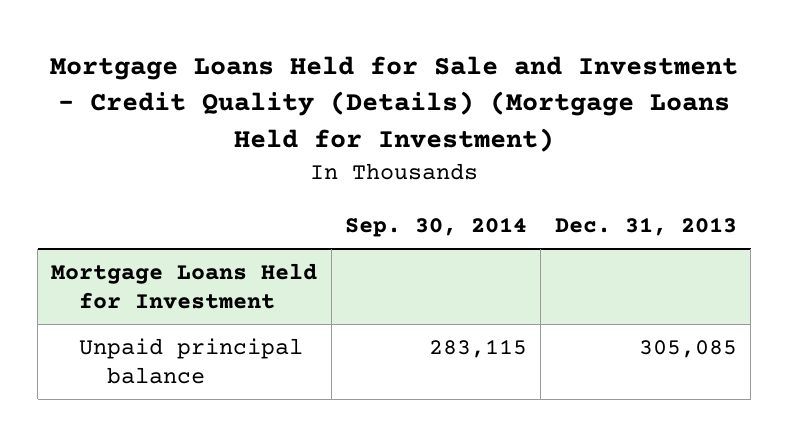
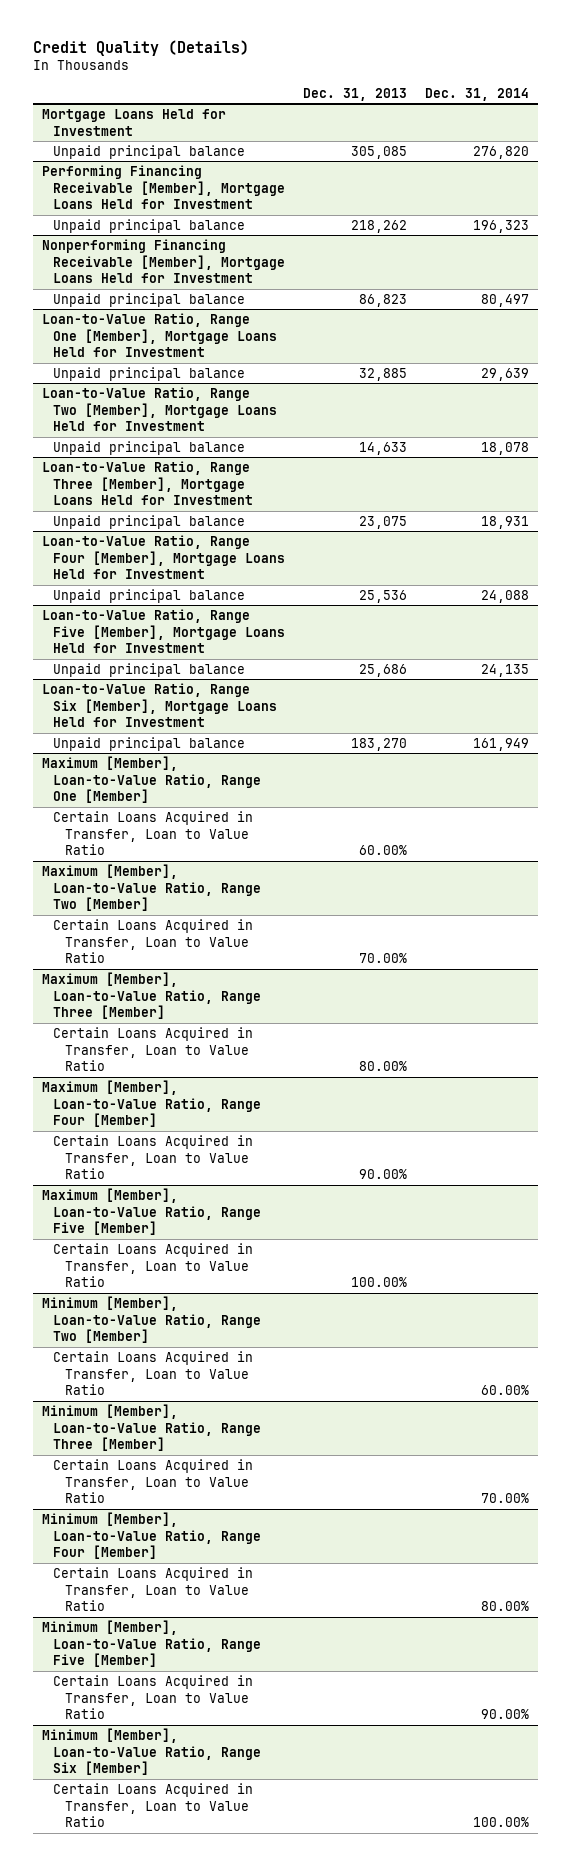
- Mortgage Loans Held for Sale and Investment - Credit Quality (Details) (Mortgage Loans Held for Investment)
+ Credit Quality (Details)
- | Sep. 30, 2014 | Dec. 31, 2013
+ | Dec. 31, 2013 | Dec. 31, 2014
+ Performing Financing Receivable [Member], Mortgage Loans Held for Investment
+ Unpaid principal balance | 218,262 | 196,323
+ Nonperforming Financing Receivable [Member], Mortgage Loans Held for Investment
+ Unpaid principal balance | 86,823 | 80,497
+ Loan-to-Value Ratio, Range One [Member], Mortgage Loans Held for Investment
+ Unpaid principal balance | 32,885 | 29,639
+ Loan-to-Value Ratio, Range Two [Member], Mortgage Loans Held for Investment
+ Unpaid principal balance | 14,633 | 18,078
+ Loan-to-Value Ratio, Range Three [Member], Mortgage Loans Held for Investment
+ Unpaid principal balance | 23,075 | 18,931
+ Loan-to-Value Ratio, Range Four [Member], Mortgage Loans Held for Investment
+ Unpaid principal balance | 25,536 | 24,088
+ Loan-to-Value Ratio, Range Five [Member], Mortgage Loans Held for Investment
+ Unpaid principal balance | 25,686 | 24,135
+ Loan-to-Value Ratio, Range Six [Member], Mortgage Loans Held for Investment
+ Unpaid principal balance | 183,270 | 161,949
+ Maximum [Member], Loan-to-Value Ratio, Range One [Member]
+ Certain Loans Acquired in Transfer, Loan to Value Ratio | 60.00% |
+ Maximum [Member], Loan-to-Value Ratio, Range Two [Member]
+ Certain Loans Acquired in Transfer, Loan to Value Ratio | 70.00% |
+ Maximum [Member], Loan-to-Value Ratio, Range Three [Member]
+ Certain Loans Acquired in Transfer, Loan to Value Ratio | 80.00% |
+ Maximum [Member], Loan-to-Value Ratio, Range Four [Member]
+ Certain Loans Acquired in Transfer, Loan to Value Ratio | 90.00% |
+ Maximum [Member], Loan-to-Value Ratio, Range Five [Member]
+ Certain Loans Acquired in Transfer, Loan to Value Ratio | 100.00% |
+ Minimum [Member], Loan-to-Value Ratio, Range Two [Member]
+ Certain Loans Acquired in Transfer, Loan to Value Ratio | | 60.00%
+ Minimum [Member], Loan-to-Value Ratio, Range Three [Member]
+ Certain Loans Acquired in Transfer, Loan to Value Ratio | | 70.00%
+ Minimum [Member], Loan-to-Value Ratio, Range Four [Member]
+ Certain Loans Acquired in Transfer, Loan to Value Ratio | | 80.00%
+ Minimum [Member], Loan-to-Value Ratio, Range Five [Member]
+ Certain Loans Acquired in Transfer, Loan to Value Ratio | | 90.00%
+ Minimum [Member], Loan-to-Value Ratio, Range Six [Member]
+ Certain Loans Acquired in Transfer, Loan to Value Ratio | | 100.00%

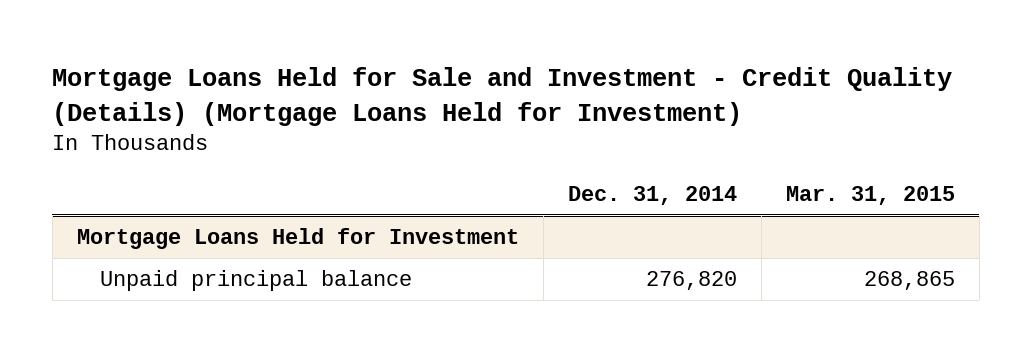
- Credit Quality (Details)
+ Mortgage Loans Held for Sale and Investment - Credit Quality (Details) (Mortgage Loans Held for Investment)
- | Dec. 31, 2013 | Dec. 31, 2014
+ | Dec. 31, 2014 | Mar. 31, 2015
- Performing Financing Receivable [Member], Mortgage Loans Held for Investment
- Unpaid principal balance | 218,262 | 196,323
- Nonperforming Financing Receivable [Member], Mortgage Loans Held for Investment
- Unpaid principal balance | 86,823 | 80,497
- Loan-to-Value Ratio, Range One [Member], Mortgage Loans Held for Investment
- Unpaid principal balance | 32,885 | 29,639
- Loan-to-Value Ratio, Range Two [Member], Mortgage Loans Held for Investment
- Unpaid principal balance | 14,633 | 18,078
- Loan-to-Value Ratio, Range Three [Member], Mortgage Loans Held for Investment
- Unpaid principal balance | 23,075 | 18,931
- Loan-to-Value Ratio, Range Four [Member], Mortgage Loans Held for Investment
- Unpaid principal balance | 25,536 | 24,088
- Loan-to-Value Ratio, Range Five [Member], Mortgage Loans Held for Investment
- Unpaid principal balance | 25,686 | 24,135
- Loan-to-Value Ratio, Range Six [Member], Mortgage Loans Held for Investment
- Unpaid principal balance | 183,270 | 161,949
- Maximum [Member], Loan-to-Value Ratio, Range One [Member]
- Certain Loans Acquired in Transfer, Loan to Value Ratio | 60.00% |
- Maximum [Member], Loan-to-Value Ratio, Range Two [Member]
- Certain Loans Acquired in Transfer, Loan to Value Ratio | 70.00% |
- Maximum [Member], Loan-to-Value Ratio, Range Three [Member]
- Certain Loans Acquired in Transfer, Loan to Value Ratio | 80.00% |
- Maximum [Member], Loan-to-Value Ratio, Range Four [Member]
- Certain Loans Acquired in Transfer, Loan to Value Ratio | 90.00% |
- Maximum [Member], Loan-to-Value Ratio, Range Five [Member]
- Certain Loans Acquired in Transfer, Loan to Value Ratio | 100.00% |
- Minimum [Member], Loan-to-Value Ratio, Range Two [Member]
- Certain Loans Acquired in Transfer, Loan to Value Ratio | | 60.00%
- Minimum [Member], Loan-to-Value Ratio, Range Three [Member]
- Certain Loans Acquired in Transfer, Loan to Value Ratio | | 70.00%
- Minimum [Member], Loan-to-Value Ratio, Range Four [Member]
- Certain Loans Acquired in Transfer, Loan to Value Ratio | | 80.00%
- Minimum [Member], Loan-to-Value Ratio, Range Five [Member]
- Certain Loans Acquired in Transfer, Loan to Value Ratio | | 90.00%
- Minimum [Member], Loan-to-Value Ratio, Range Six [Member]
- Certain Loans Acquired in Transfer, Loan to Value Ratio | | 100.00%

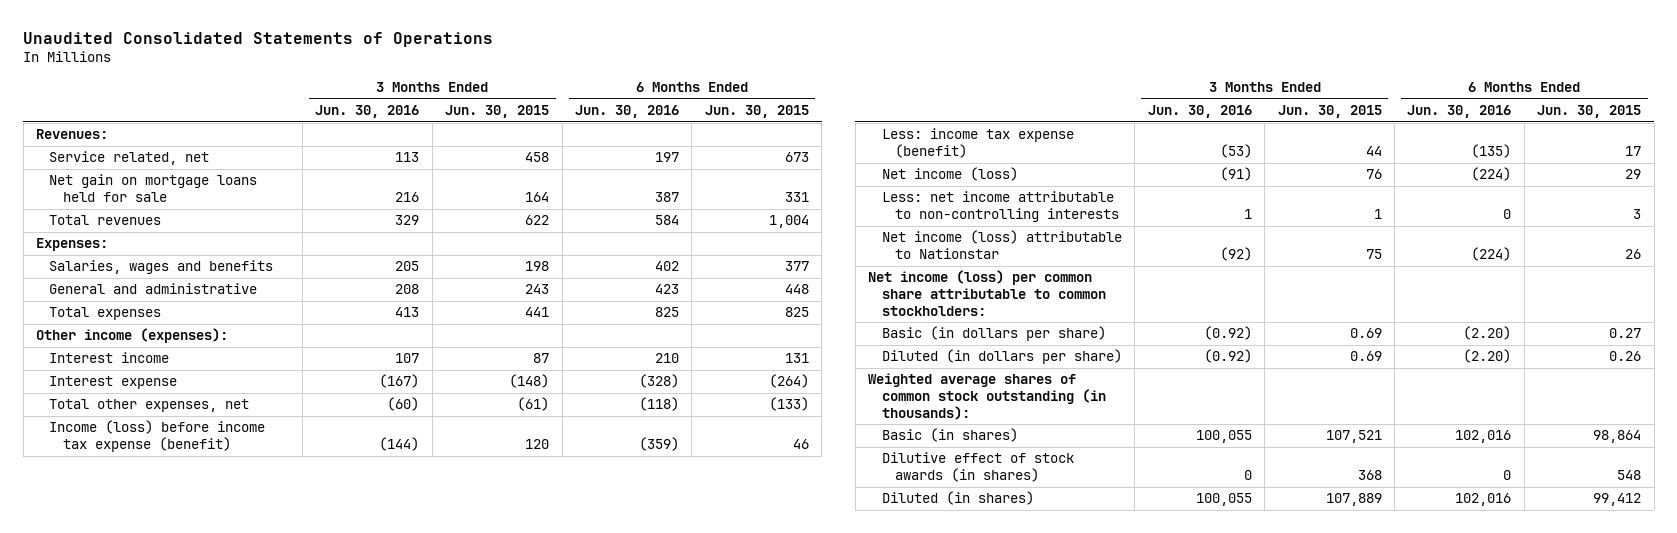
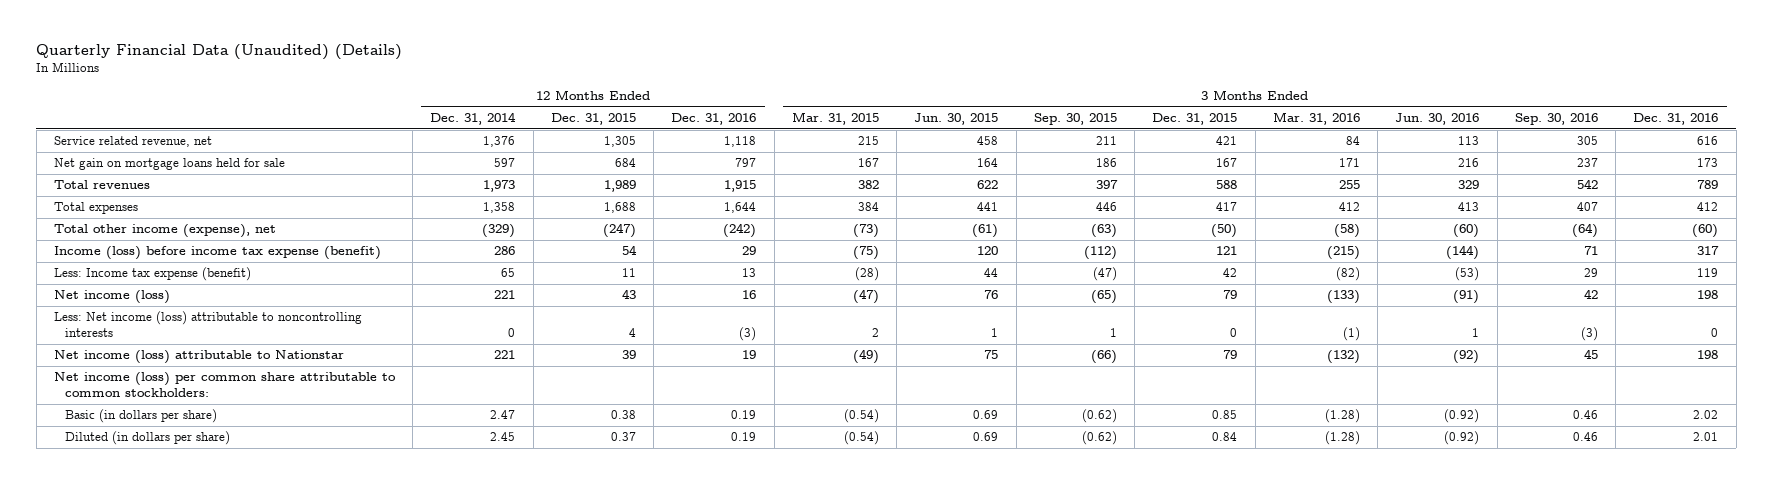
- Unaudited Consolidated Statements of Operations
+ Quarterly Financial Data (Unaudited) (Details)
- | 3 Months Ended Jun. 30, 2016 | 3 Months Ended Jun. 30, 2015 | 6 Months Ended Jun. 30, 2016 | 6 Months Ended Jun. 30, 2015
+ | 12 Months Ended Dec. 31, 2014 | 12 Months Ended Dec. 31, 2015 | 12 Months Ended Dec. 31, 2016 | 3 Months Ended Mar. 31, 2015 | 3 Months Ended Jun. 30, 2015 | 3 Months Ended Sep. 30, 2015 | 3 Months Ended Dec. 31, 2015 | 3 Months Ended Mar. 31, 2016 | 3 Months Ended Jun. 30, 2016 | 3 Months Ended Sep. 30, 2016 | 3 Months Ended Dec. 31, 2016
- Revenues:
- Service related, net | 113 | 458 | 197 | 673
+ Service related revenue, net | 1,376 | 1,305 | 1,118 | 215 | 458 | 211 | 421 | 84 | 113 | 305 | 616
- Expenses:
- Salaries, wages and benefits | 205 | 198 | 402 | 377
- General and administrative | 208 | 243 | 423 | 448
- Other income (expenses):
- Interest income | 107 | 87 | 210 | 131
- Interest expense | (167) | (148) | (328) | (264)
- Total other expenses, net | (60) | (61) | (118) | (133)
+ Total other income (expense), net | (329) | (247) | (242) | (73) | (61) | (63) | (50) | (58) | (60) | (64) | (60)
- Less: income tax expense (benefit) | (53) | 44 | (135) | 17
+ Less: Income tax expense (benefit) | 65 | 11 | 13 | (28) | 44 | (47) | 42 | (82) | (53) | 29 | 119
- Less: net income attributable to non-controlling interests | 1 | 1 | 0 | 3
+ Less: Net income (loss) attributable to noncontrolling interests | 0 | 4 | (3) | 2 | 1 | 1 | 0 | (1) | 1 | (3) | 0
- Weighted average shares of common stock outstanding (in thousands):
- Basic (in shares) | 100,055 | 107,521 | 102,016 | 98,864
- Dilutive effect of stock awards (in shares) | 0 | 368 | 0 | 548
- Diluted (in shares) | 100,055 | 107,889 | 102,016 | 99,412

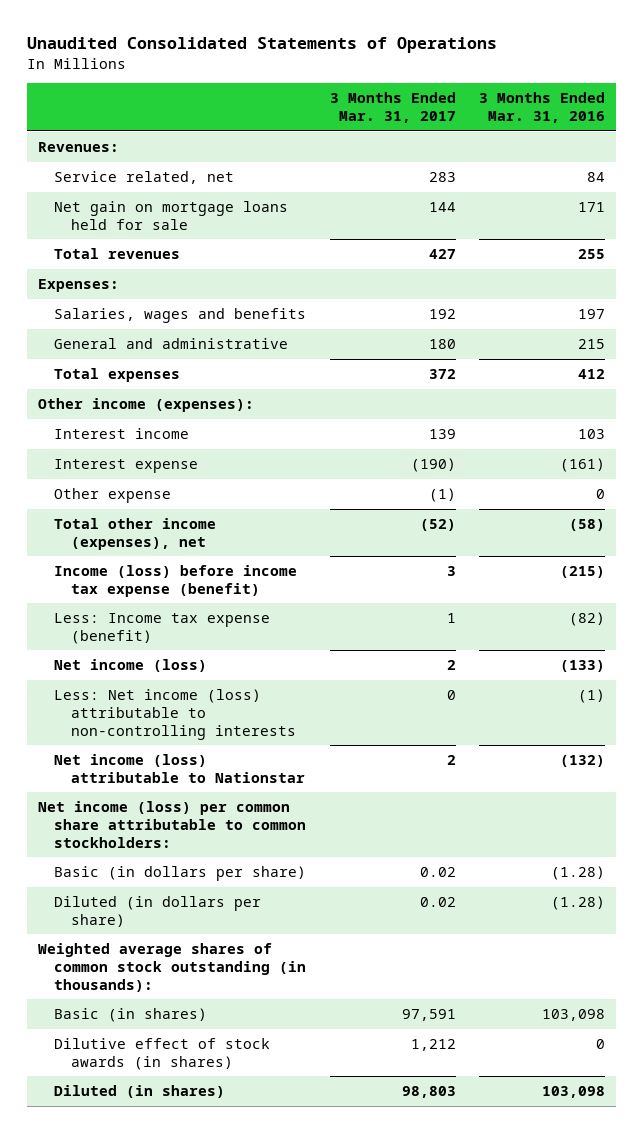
- Quarterly Financial Data (Unaudited) (Details)
+ Unaudited Consolidated Statements of Operations
- | 12 Months Ended Dec. 31, 2014 | 12 Months Ended Dec. 31, 2015 | 12 Months Ended Dec. 31, 2016 | 3 Months Ended Mar. 31, 2015 | 3 Months Ended Jun. 30, 2015 | 3 Months Ended Sep. 30, 2015 | 3 Months Ended Dec. 31, 2015 | 3 Months Ended Mar. 31, 2016 | 3 Months Ended Jun. 30, 2016 | 3 Months Ended Sep. 30, 2016 | 3 Months Ended Dec. 31, 2016
+ | 3 Months Ended Mar. 31, 2017 | 3 Months Ended Mar. 31, 2016
- Service related revenue, net | 1,376 | 1,305 | 1,118 | 215 | 458 | 211 | 421 | 84 | 113 | 305 | 616
+ Revenues:
+ Service related, net | 283 | 84
+ Expenses:
+ Salaries, wages and benefits | 192 | 197
+ General and administrative | 180 | 215
- Total other income (expense), net | (329) | (247) | (242) | (73) | (61) | (63) | (50) | (58) | (60) | (64) | (60)
+ Other income (expenses):
+ Interest income | 139 | 103
+ Interest expense | (190) | (161)
+ Other expense | (1) | 0
+ Total other income (expenses), net | (52) | (58)
- Less: Net income (loss) attributable to noncontrolling interests | 0 | 4 | (3) | 2 | 1 | 1 | 0 | (1) | 1 | (3) | 0
+ Less: Net income (loss) attributable to non-controlling interests | 0 | (1)
+ Weighted average shares of common stock outstanding (in thousands):
+ Basic (in shares) | 97,591 | 103,098
+ Dilutive effect of stock awards (in shares) | 1,212 | 0
+ Diluted (in shares) | 98,803 | 103,098

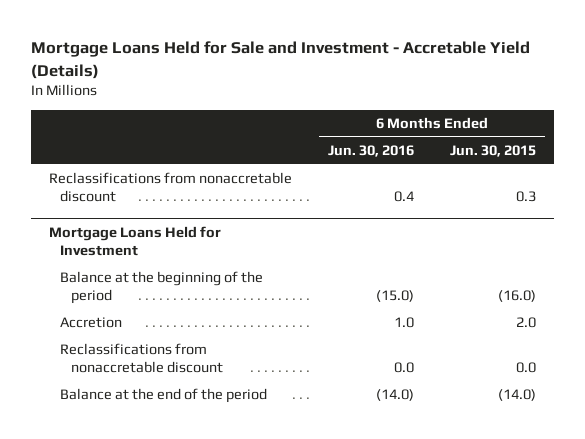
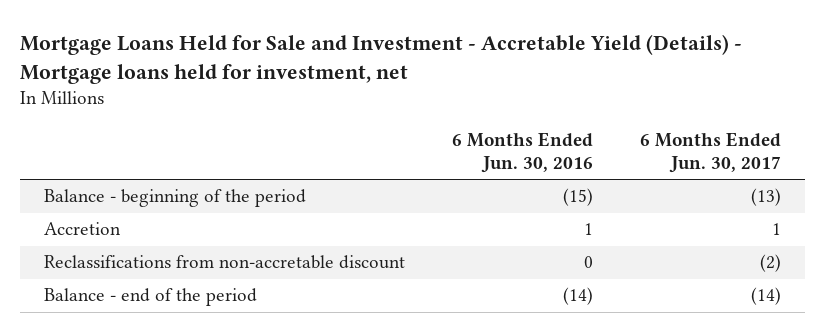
- Mortgage Loans Held for Sale and Investment - Accretable Yield (Details)
+ Mortgage Loans Held for Sale and Investment - Accretable Yield (Details) - Mortgage loans held for investment, net
- | 6 Months Ended Jun. 30, 2016 | 6 Months Ended Jun. 30, 2015
+ | 6 Months Ended Jun. 30, 2016 | 6 Months Ended Jun. 30, 2017
- Reclassifications from nonaccretable discount | 0.4 | 0.3
- Mortgage Loans Held for Investment
- Balance at the beginning of the period | (15.0) | (16.0)
- Accretion | 1.0 | 2.0
- Reclassifications from nonaccretable discount | 0.0 | 0.0
- Balance at the end of the period | (14.0) | (14.0)
+ Balance - beginning of the period | (15) | (13)
+ Accretion | 1 | 1
+ Reclassifications from non-accretable discount | 0 | (2)
+ Balance - end of the period | (14) | (14)

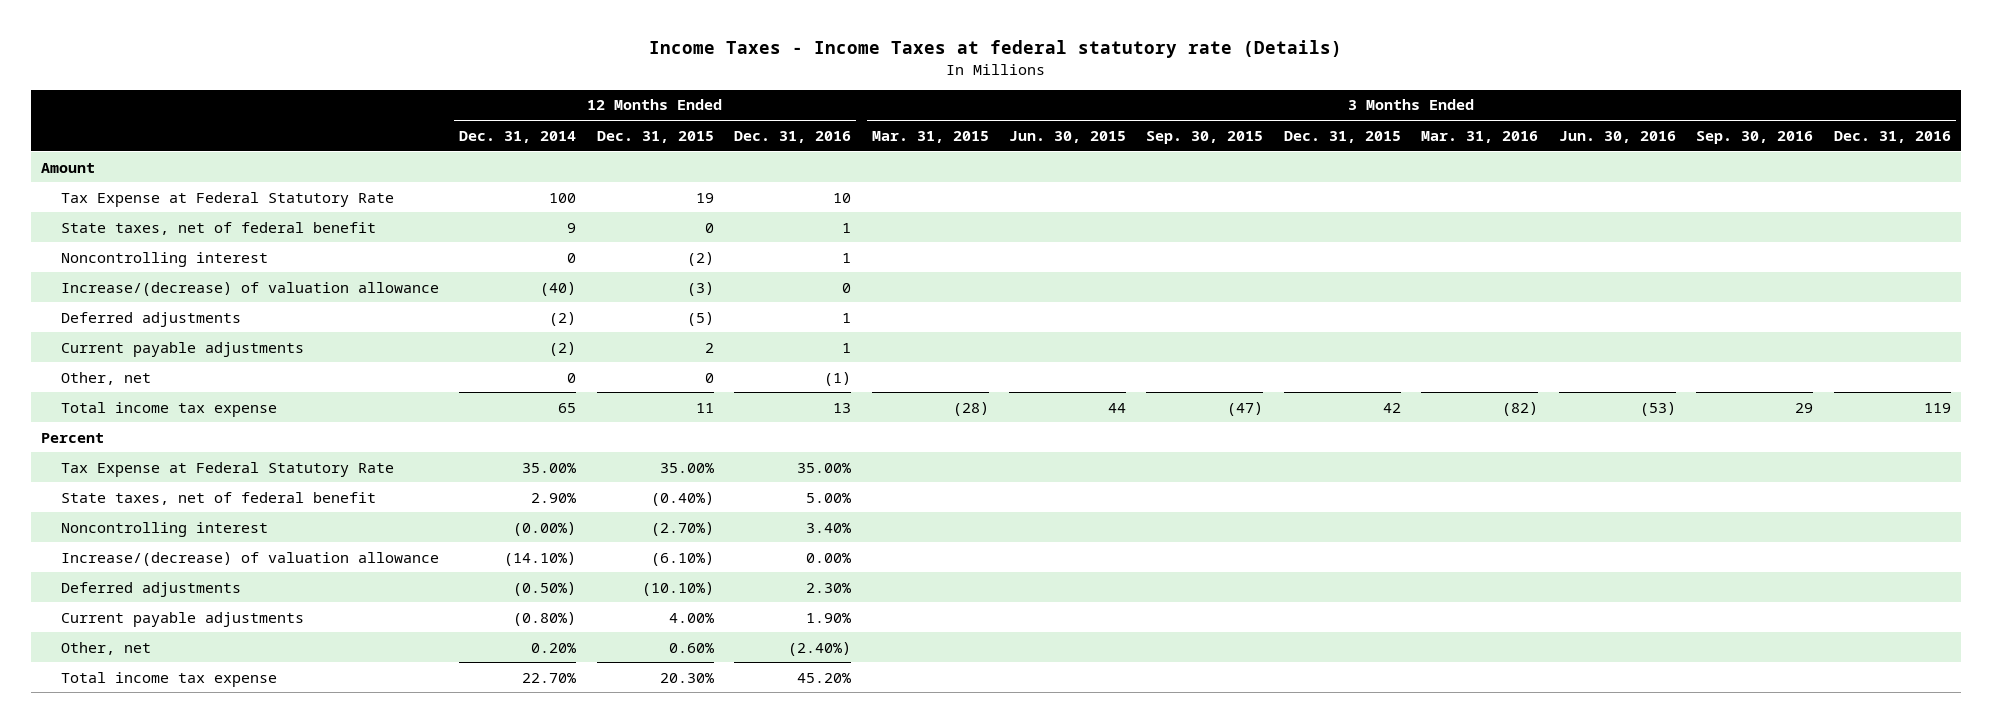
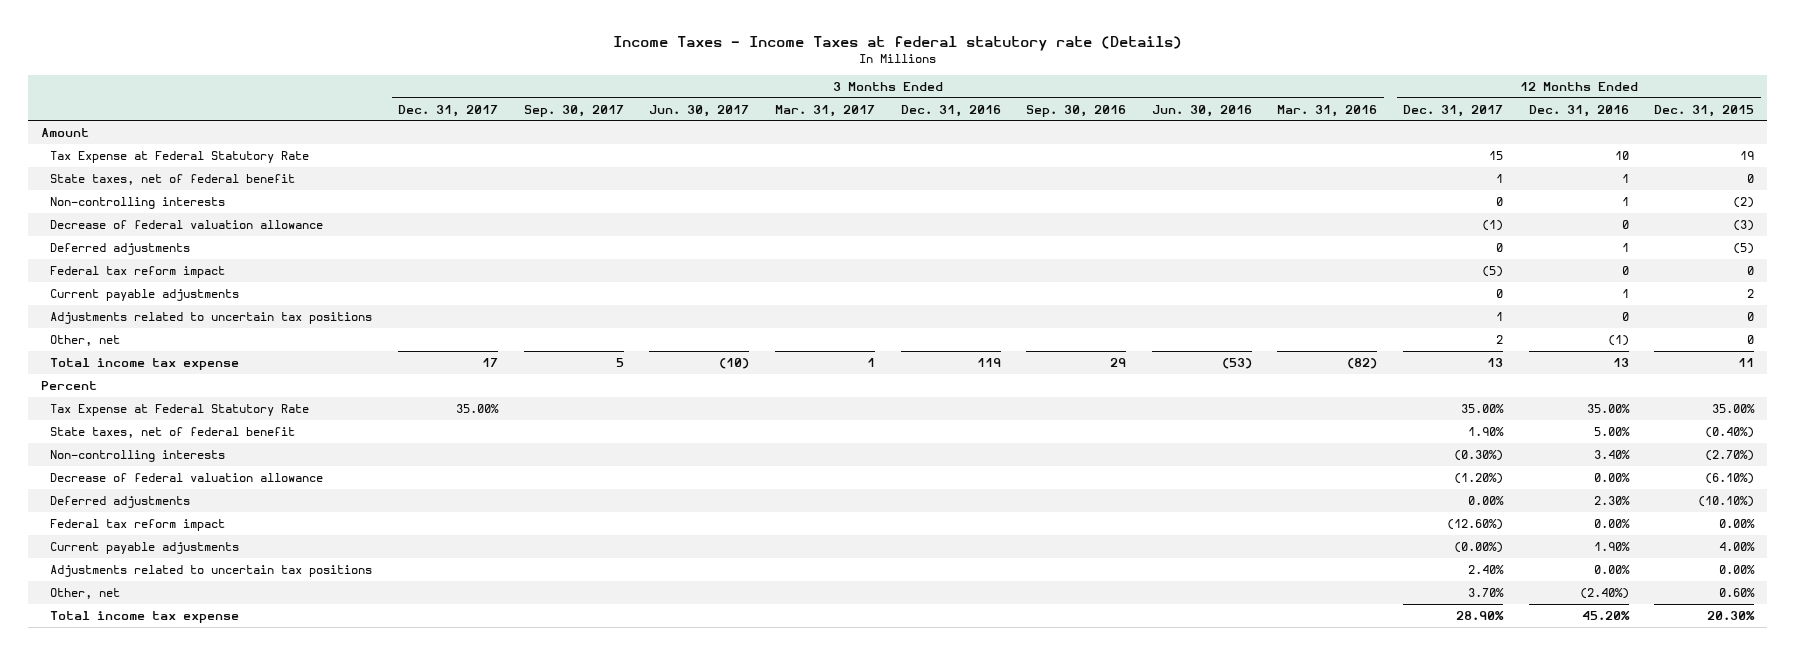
- | 12 Months Ended Dec. 31, 2014 | 12 Months Ended Dec. 31, 2015 | 12 Months Ended Dec. 31, 2016 | 3 Months Ended Mar. 31, 2015 | 3 Months Ended Jun. 30, 2015 | 3 Months Ended Sep. 30, 2015 | 3 Months Ended Dec. 31, 2015 | 3 Months Ended Mar. 31, 2016 | 3 Months Ended Jun. 30, 2016 | 3 Months Ended Sep. 30, 2016 | 3 Months Ended Dec. 31, 2016
+ | 3 Months Ended Dec. 31, 2017 | 3 Months Ended Sep. 30, 2017 | 3 Months Ended Jun. 30, 2017 | 3 Months Ended Mar. 31, 2017 | 3 Months Ended Dec. 31, 2016 | 3 Months Ended Sep. 30, 2016 | 3 Months Ended Jun. 30, 2016 | 3 Months Ended Mar. 31, 2016 | 12 Months Ended Dec. 31, 2017 | 12 Months Ended Dec. 31, 2016 | 12 Months Ended Dec. 31, 2015
- Noncontrolling interest | 0 | (2) | 1 | | | | | | | |
- Increase/(decrease) of valuation allowance | (40) | (3) | 0 | | | | | | | |
+ Non-controlling interests | | | | | | | | | 0 | 1 | (2)
+ Decrease of federal valuation allowance | | | | | | | | | (1) | 0 | (3)
+ Federal tax reform impact | | | | | | | | | (5) | 0 | 0
+ Adjustments related to uncertain tax positions | | | | | | | | | 1 | 0 | 0
- Noncontrolling interest | (0.00%) | (2.70%) | 3.40% | | | | | | | |
- Increase/(decrease) of valuation allowance | (14.10%) | (6.10%) | 0.00% | | | | | | | |
+ Non-controlling interests | | | | | | | | | (0.30%) | 3.40% | (2.70%)
+ Decrease of federal valuation allowance | | | | | | | | | (1.20%) | 0.00% | (6.10%)
+ Federal tax reform impact | | | | | | | | | (12.60%) | 0.00% | 0.00%
+ Adjustments related to uncertain tax positions | | | | | | | | | 2.40% | 0.00% | 0.00%

